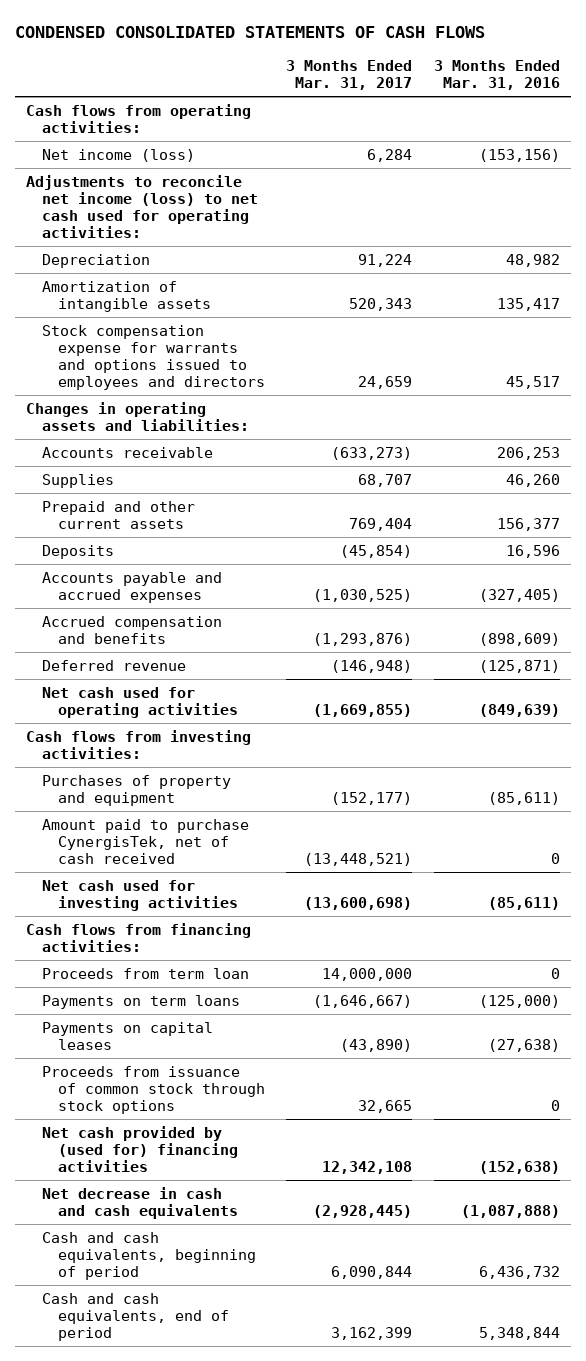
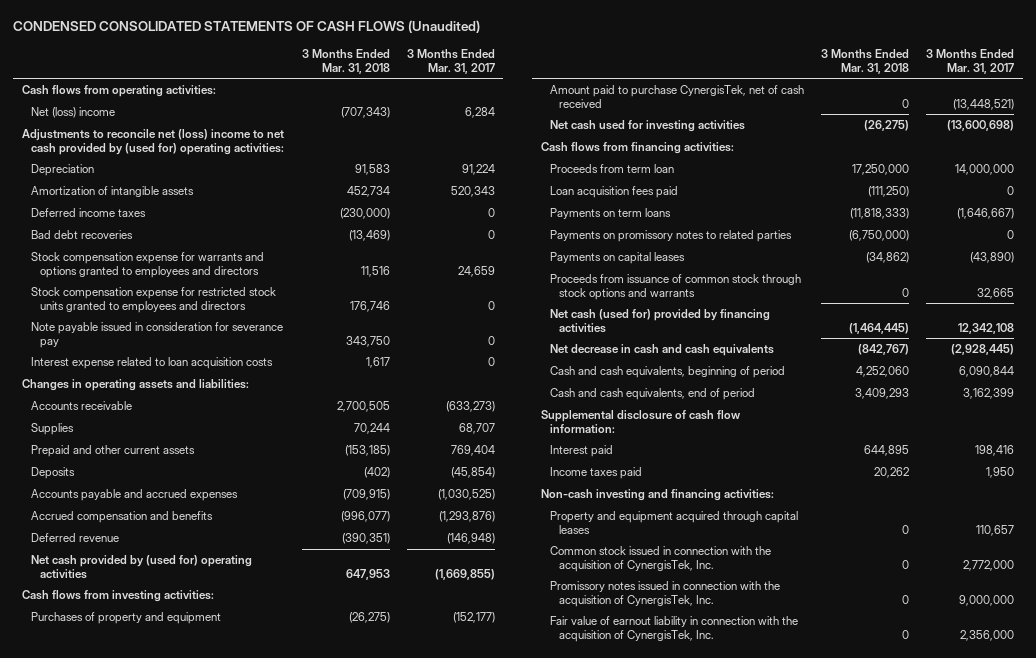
- CONDENSED CONSOLIDATED STATEMENTS OF CASH FLOWS
+ CONDENSED CONSOLIDATED STATEMENTS OF CASH FLOWS (Unaudited)
- | 3 Months Ended Mar. 31, 2017 | 3 Months Ended Mar. 31, 2016
+ | 3 Months Ended Mar. 31, 2018 | 3 Months Ended Mar. 31, 2017
- Net income (loss) | 6,284 | (153,156)
- Adjustments to reconcile net income (loss) to net cash used for operating activities:
+ Net (loss) income | (707,343) | 6,284
+ Adjustments to reconcile net (loss) income to net cash provided by (used for) operating activities:
- Stock compensation expense for warrants and options issued to employees and directors | 24,659 | 45,517
+ Deferred income taxes | (230,000) | 0
+ Bad debt recoveries | (13,469) | 0
+ Stock compensation expense for warrants and options granted to employees and directors | 11,516 | 24,659
+ Stock compensation expense for restricted stock units granted to employees and directors | 176,746 | 0
+ Note payable issued in consideration for severance pay | 343,750 | 0
+ Interest expense related to loan acquisition costs | 1,617 | 0
- Net cash used for operating activities | (1,669,855) | (849,639)
+ Net cash provided by (used for) operating activities | 647,953 | (1,669,855)
+ Loan acquisition fees paid | (111,250) | 0
+ Payments on promissory notes to related parties | (6,750,000) | 0
- Proceeds from issuance of common stock through stock options | 32,665 | 0
- Net cash provided by (used for) financing activities | 12,342,108 | (152,638)
+ Proceeds from issuance of common stock through stock options and warrants | 0 | 32,665
+ Net cash (used for) provided by financing activities | (1,464,445) | 12,342,108
+ Supplemental disclosure of cash flow information:
+ Interest paid | 644,895 | 198,416
+ Income taxes paid | 20,262 | 1,950
+ Non-cash investing and financing activities:
+ Property and equipment acquired through capital leases | 0 | 110,657
+ Common stock issued in connection with the acquisition of CynergisTek, Inc. | 0 | 2,772,000
+ Promissory notes issued in connection with the acquisition of CynergisTek, Inc. | 0 | 9,000,000
+ Fair value of earnout liability in connection with the acquisition of CynergisTek, Inc. | 0 | 2,356,000

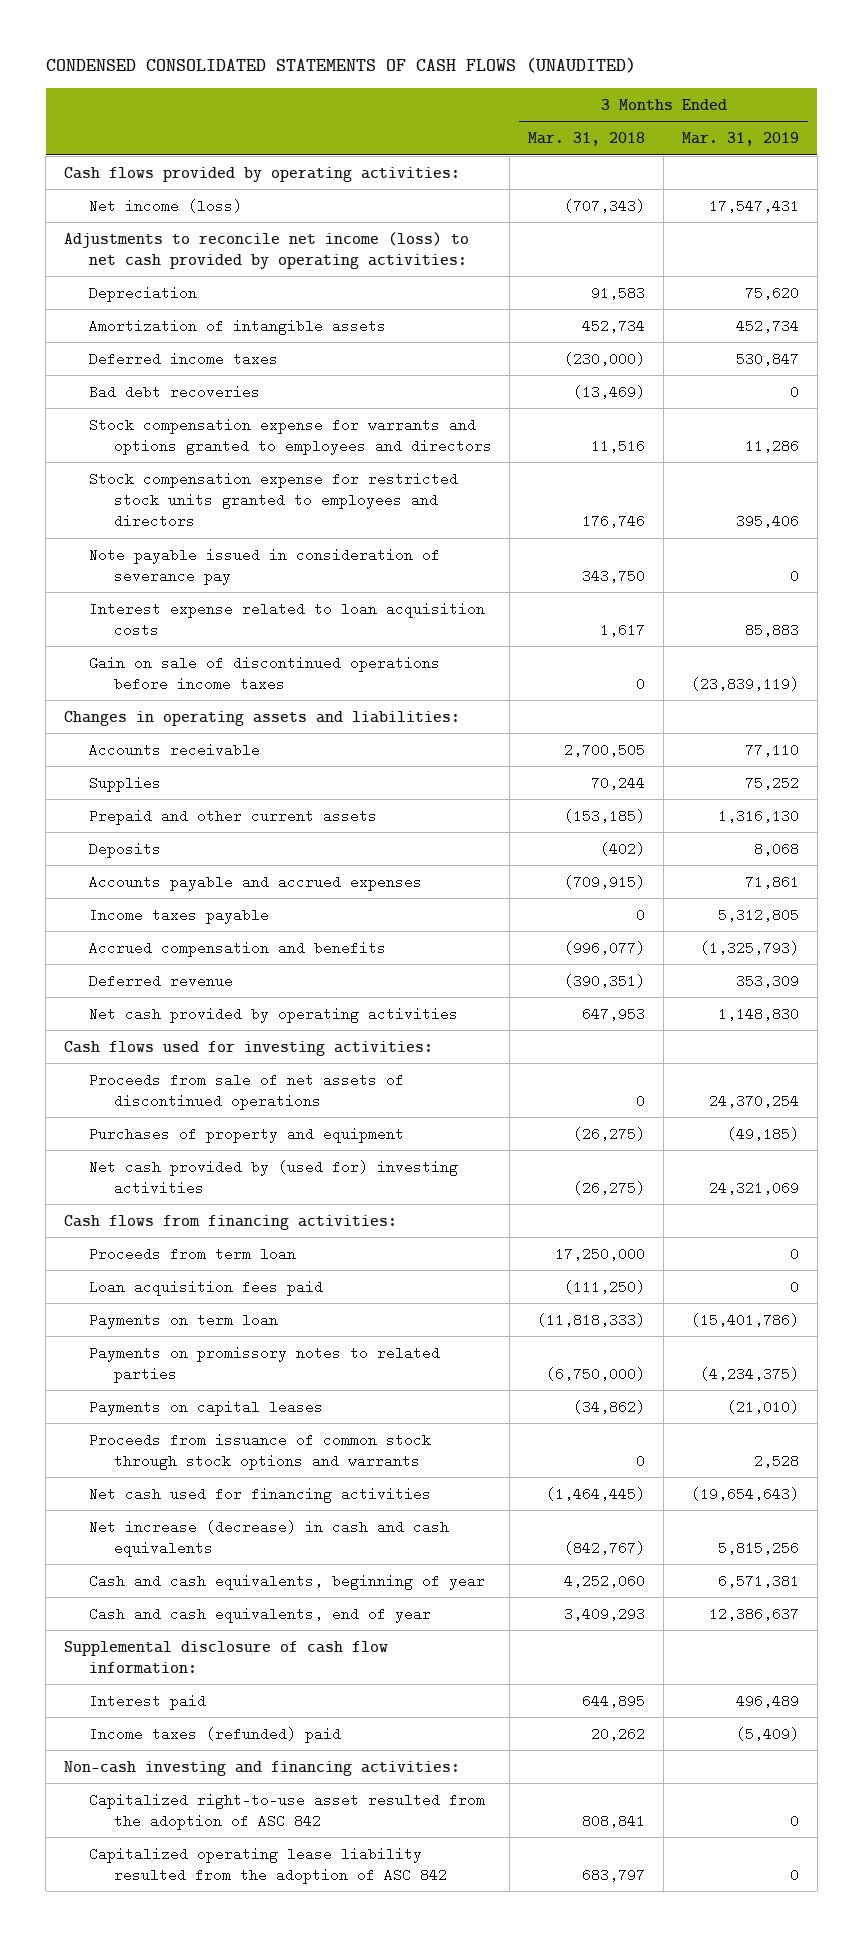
- CONDENSED CONSOLIDATED STATEMENTS OF CASH FLOWS (Unaudited)
+ CONDENSED CONSOLIDATED STATEMENTS OF CASH FLOWS (UNAUDITED)
- | 3 Months Ended Mar. 31, 2018 | 3 Months Ended Mar. 31, 2017
+ | 3 Months Ended Mar. 31, 2018 | 3 Months Ended Mar. 31, 2019
- Cash flows from operating activities:
- Net (loss) income | (707,343) | 6,284
- Adjustments to reconcile net (loss) income to net cash provided by (used for) operating activities:
+ Cash flows provided by operating activities:
+ Net income (loss) | (707,343) | 17,547,431
+ Adjustments to reconcile net income (loss) to net cash provided by operating activities:
- Note payable issued in consideration for severance pay | 343,750 | 0
+ Note payable issued in consideration of severance pay | 343,750 | 0
+ Gain on sale of discontinued operations before income taxes | 0 | (23,839,119)
+ Income taxes payable | 0 | 5,312,805
- Net cash provided by (used for) operating activities | 647,953 | (1,669,855)
- Cash flows from investing activities:
+ Net cash provided by operating activities | 647,953 | 1,148,830
+ Cash flows used for investing activities:
+ Proceeds from sale of net assets of discontinued operations | 0 | 24,370,254
- Amount paid to purchase CynergisTek, net of cash received | 0 | (13,448,521)
- Net cash used for investing activities | (26,275) | (13,600,698)
+ Net cash provided by (used for) investing activities | (26,275) | 24,321,069
- Payments on term loans | (11,818,333) | (1,646,667)
+ Payments on term loan | (11,818,333) | (15,401,786)
- Net cash (used for) provided by financing activities | (1,464,445) | 12,342,108
- Net decrease in cash and cash equivalents | (842,767) | (2,928,445)
- Cash and cash equivalents, beginning of period | 4,252,060 | 6,090,844
- Cash and cash equivalents, end of period | 3,409,293 | 3,162,399
+ Net cash used for financing activities | (1,464,445) | (19,654,643)
+ Net increase (decrease) in cash and cash equivalents | (842,767) | 5,815,256
+ Cash and cash equivalents, beginning of year | 4,252,060 | 6,571,381
+ Cash and cash equivalents, end of year | 3,409,293 | 12,386,637
- Income taxes paid | 20,262 | 1,950
+ Income taxes (refunded) paid | 20,262 | (5,409)
- Property and equipment acquired through capital leases | 0 | 110,657
- Common stock issued in connection with the acquisition of CynergisTek, Inc. | 0 | 2,772,000
- Promissory notes issued in connection with the acquisition of CynergisTek, Inc. | 0 | 9,000,000
- Fair value of earnout liability in connection with the acquisition of CynergisTek, Inc. | 0 | 2,356,000
+ Capitalized right-to-use asset resulted from the adoption of ASC 842 | 808,841 | 0
+ Capitalized operating lease liability resulted from the adoption of ASC 842 | 683,797 | 0

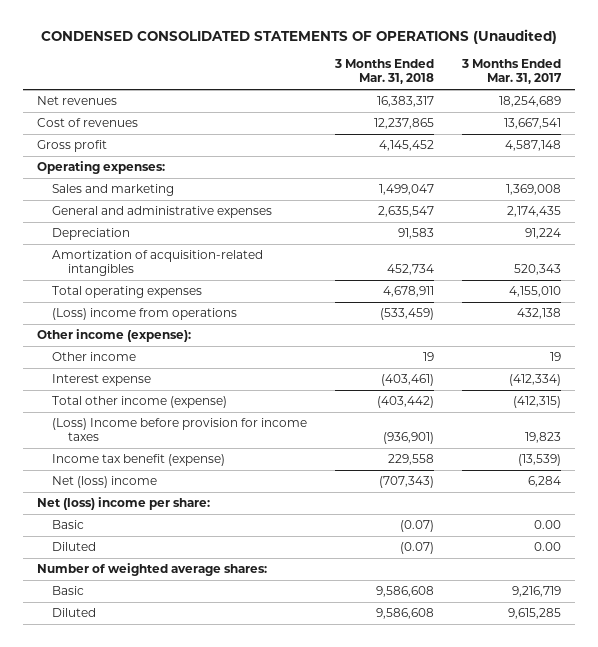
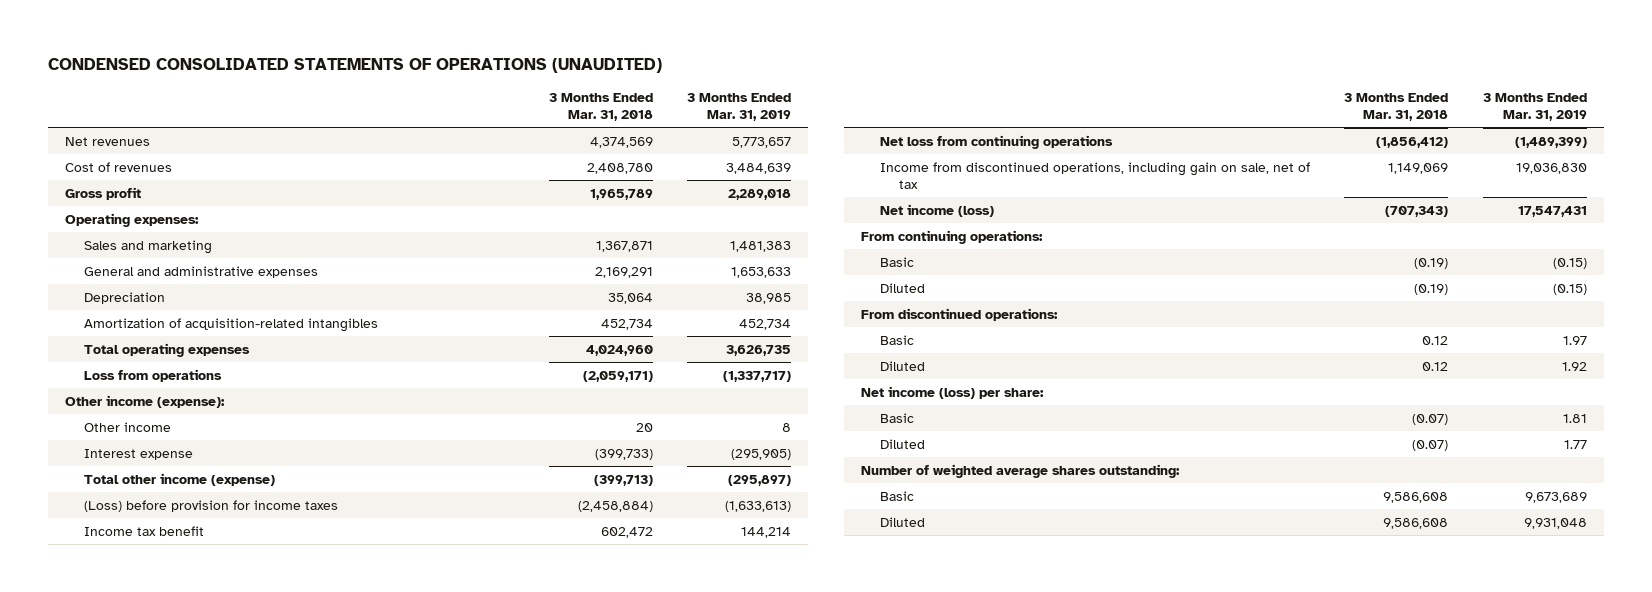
- CONDENSED CONSOLIDATED STATEMENTS OF OPERATIONS (Unaudited)
+ CONDENSED CONSOLIDATED STATEMENTS OF OPERATIONS (UNAUDITED)
- | 3 Months Ended Mar. 31, 2018 | 3 Months Ended Mar. 31, 2017
+ | 3 Months Ended Mar. 31, 2018 | 3 Months Ended Mar. 31, 2019
- Net revenues | 16,383,317 | 18,254,689
- Cost of revenues | 12,237,865 | 13,667,541
- Gross profit | 4,145,452 | 4,587,148
+ Net revenues | 4,374,569 | 5,773,657
+ Cost of revenues | 2,408,780 | 3,484,639
+ Gross profit | 1,965,789 | 2,289,018
- Sales and marketing | 1,499,047 | 1,369,008
- General and administrative expenses | 2,635,547 | 2,174,435
- Depreciation | 91,583 | 91,224
+ Sales and marketing | 1,367,871 | 1,481,383
+ General and administrative expenses | 2,169,291 | 1,653,633
+ Depreciation | 35,064 | 38,985
- Total operating expenses | 4,678,911 | 4,155,010
- (Loss) income from operations | (533,459) | 432,138
+ Total operating expenses | 4,024,960 | 3,626,735
+ Loss from operations | (2,059,171) | (1,337,717)
- Other income | 19 | 19
- Interest expense | (403,461) | (412,334)
- Total other income (expense) | (403,442) | (412,315)
- (Loss) Income before provision for income taxes | (936,901) | 19,823
- Income tax benefit (expense) | 229,558 | (13,539)
- Net (loss) income | (707,343) | 6,284
- Net (loss) income per share:
+ Other income | 20 | 8
+ Interest expense | (399,733) | (295,905)
+ Total other income (expense) | (399,713) | (295,897)
+ (Loss) before provision for income taxes | (2,458,884) | (1,633,613)
+ Income tax benefit | 602,472 | 144,214
+ Net loss from continuing operations | (1,856,412) | (1,489,399)
+ Income from discontinued operations, including gain on sale, net of tax | 1,149,069 | 19,036,830
+ Net income (loss) | (707,343) | 17,547,431
+ From continuing operations:
+ Basic | (0.19) | (0.15)
+ Diluted | (0.19) | (0.15)
+ From discontinued operations:
+ Basic | 0.12 | 1.97
+ Diluted | 0.12 | 1.92
+ Net income (loss) per share:
- Number of weighted average shares:
+ Number of weighted average shares outstanding:

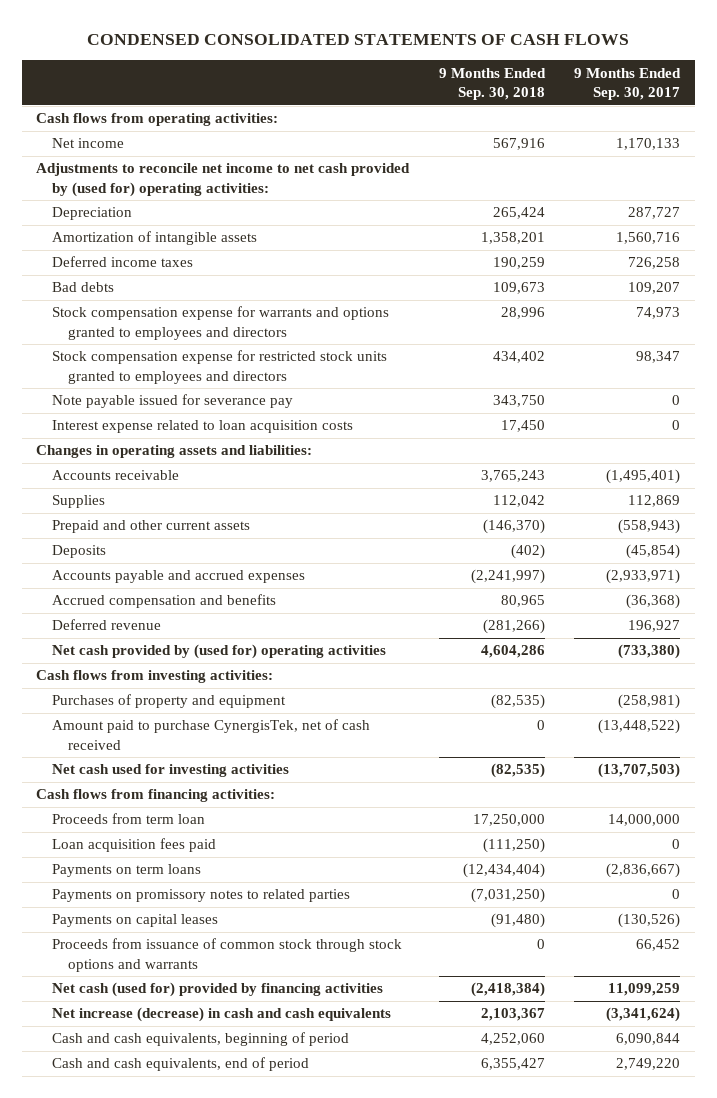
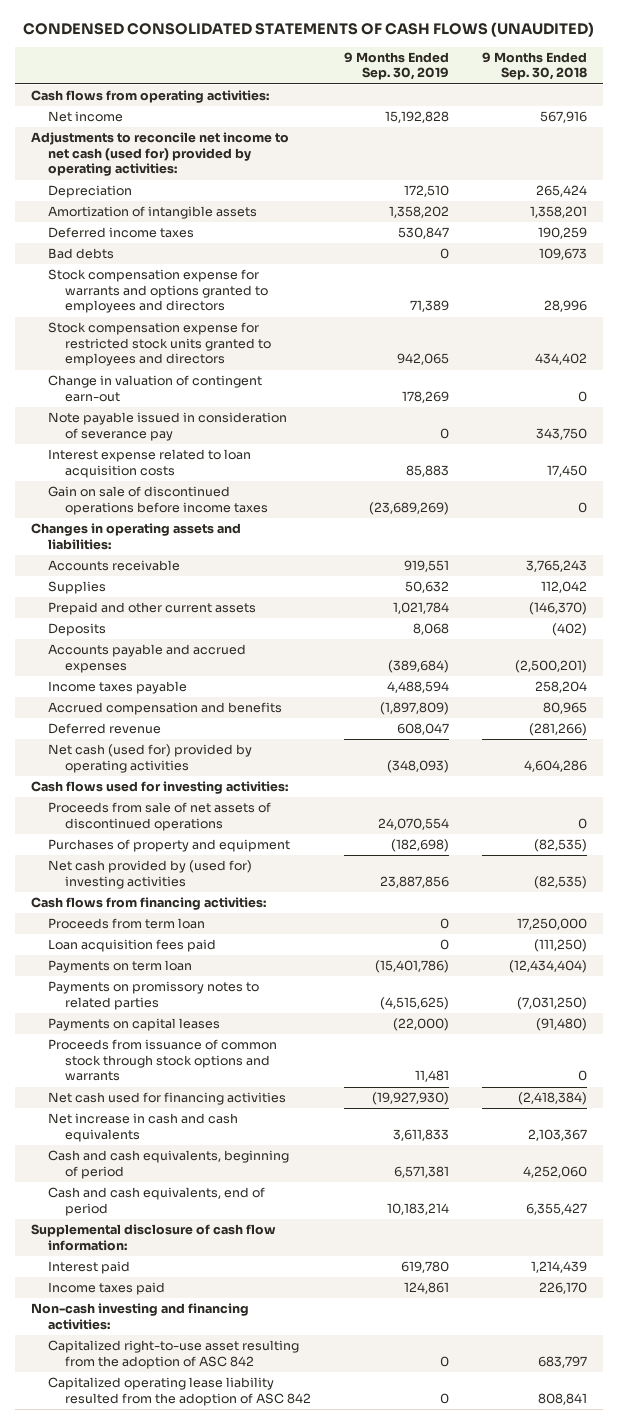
- CONDENSED CONSOLIDATED STATEMENTS OF CASH FLOWS
+ CONDENSED CONSOLIDATED STATEMENTS OF CASH FLOWS (UNAUDITED)
- | 9 Months Ended Sep. 30, 2018 | 9 Months Ended Sep. 30, 2017
+ | 9 Months Ended Sep. 30, 2019 | 9 Months Ended Sep. 30, 2018
- Adjustments to reconcile net income to net cash provided by (used for) operating activities:
+ Adjustments to reconcile net income to net cash (used for) provided by operating activities:
- Note payable issued for severance pay | 343,750 | 0
+ Change in valuation of contingent earn-out | 178,269 | 0
+ Note payable issued in consideration of severance pay | 0 | 343,750
+ Gain on sale of discontinued operations before income taxes | (23,689,269) | 0
- Accounts payable and accrued expenses | (2,241,997) | (2,933,971)
+ Accounts payable and accrued expenses | (389,684) | (2,500,201)
+ Income taxes payable | 4,488,594 | 258,204
- Net cash provided by (used for) operating activities | 4,604,286 | (733,380)
- Cash flows from investing activities:
+ Net cash (used for) provided by operating activities | (348,093) | 4,604,286
+ Cash flows used for investing activities:
+ Proceeds from sale of net assets of discontinued operations | 24,070,554 | 0
- Amount paid to purchase CynergisTek, net of cash received | 0 | (13,448,522)
- Net cash used for investing activities | (82,535) | (13,707,503)
+ Net cash provided by (used for) investing activities | 23,887,856 | (82,535)
- Payments on term loans | (12,434,404) | (2,836,667)
+ Payments on term loan | (15,401,786) | (12,434,404)
- Net cash (used for) provided by financing activities | (2,418,384) | 11,099,259
- Net increase (decrease) in cash and cash equivalents | 2,103,367 | (3,341,624)
+ Net cash used for financing activities | (19,927,930) | (2,418,384)
+ Net increase in cash and cash equivalents | 3,611,833 | 2,103,367
+ Supplemental disclosure of cash flow information:
+ Interest paid | 619,780 | 1,214,439
+ Income taxes paid | 124,861 | 226,170
+ Non-cash investing and financing activities:
+ Capitalized right-to-use asset resulting from the adoption of ASC 842 | 0 | 683,797
+ Capitalized operating lease liability resulted from the adoption of ASC 842 | 0 | 808,841

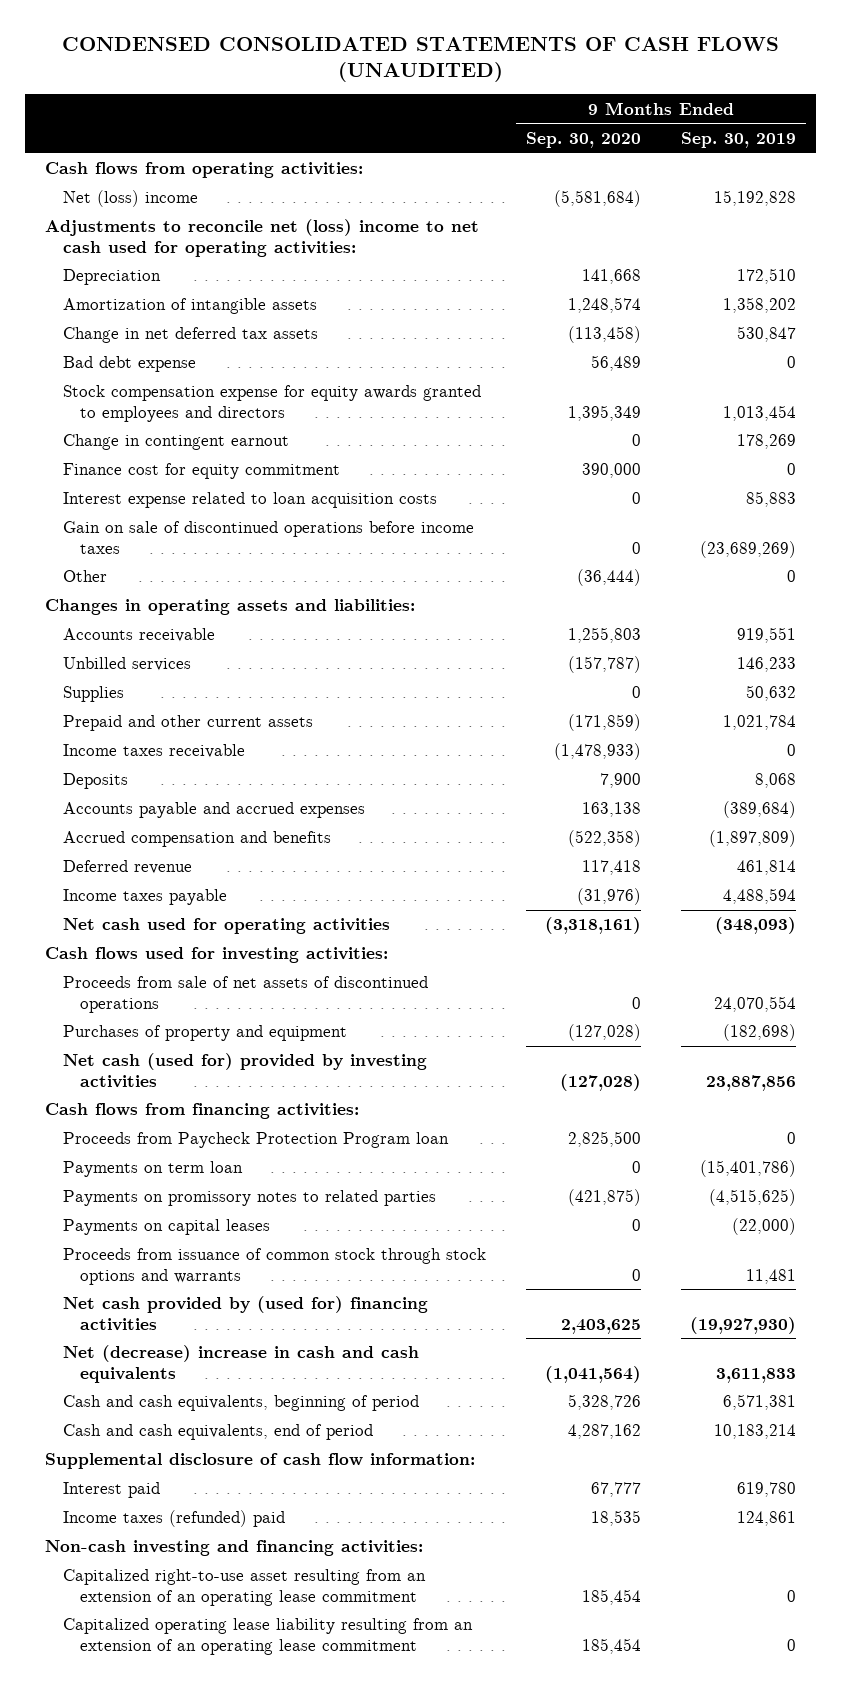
- | 9 Months Ended Sep. 30, 2019 | 9 Months Ended Sep. 30, 2018
+ | 9 Months Ended Sep. 30, 2020 | 9 Months Ended Sep. 30, 2019
- Net income | 15,192,828 | 567,916
- Adjustments to reconcile net income to net cash (used for) provided by operating activities:
+ Net (loss) income | (5,581,684) | 15,192,828
+ Adjustments to reconcile net (loss) income to net cash used for operating activities:
- Deferred income taxes | 530,847 | 190,259
- Bad debts | 0 | 109,673
- Stock compensation expense for warrants and options granted to employees and directors | 71,389 | 28,996
- Stock compensation expense for restricted stock units granted to employees and directors | 942,065 | 434,402
- Change in valuation of contingent earn-out | 178,269 | 0
- Note payable issued in consideration of severance pay | 0 | 343,750
+ Change in net deferred tax assets | (113,458) | 530,847
+ Bad debt expense | 56,489 | 0
+ Stock compensation expense for equity awards granted to employees and directors | 1,395,349 | 1,013,454
+ Change in contingent earnout | 0 | 178,269
+ Finance cost for equity commitment | 390,000 | 0
+ Other | (36,444) | 0
+ Unbilled services | (157,787) | 146,233
+ Income taxes receivable | (1,478,933) | 0
- Deferred revenue | 608,047 | (281,266)
- Net cash (used for) provided by operating activities | (348,093) | 4,604,286
+ Deferred revenue | 117,418 | 461,814
moved down: Income taxes payable | (31,976) | 4,488,594
+ Net cash used for operating activities | (3,318,161) | (348,093)
- Net cash provided by (used for) investing activities | 23,887,856 | (82,535)
+ Net cash (used for) provided by investing activities | (127,028) | 23,887,856
- Proceeds from term loan | 0 | 17,250,000
- Loan acquisition fees paid | 0 | (111,250)
+ Proceeds from Paycheck Protection Program loan | 2,825,500 | 0
- Net cash used for financing activities | (19,927,930) | (2,418,384)
- Net increase in cash and cash equivalents | 3,611,833 | 2,103,367
+ Net cash provided by (used for) financing activities | 2,403,625 | (19,927,930)
+ Net (decrease) increase in cash and cash equivalents | (1,041,564) | 3,611,833
- Income taxes paid | 124,861 | 226,170
+ Income taxes (refunded) paid | 18,535 | 124,861
- Capitalized right-to-use asset resulting from the adoption of ASC 842 | 0 | 683,797
- Capitalized operating lease liability resulted from the adoption of ASC 842 | 0 | 808,841
+ Capitalized right-to-use asset resulting from an extension of an operating lease commitment | 185,454 | 0
+ Capitalized operating lease liability resulting from an extension of an operating lease commitment | 185,454 | 0

